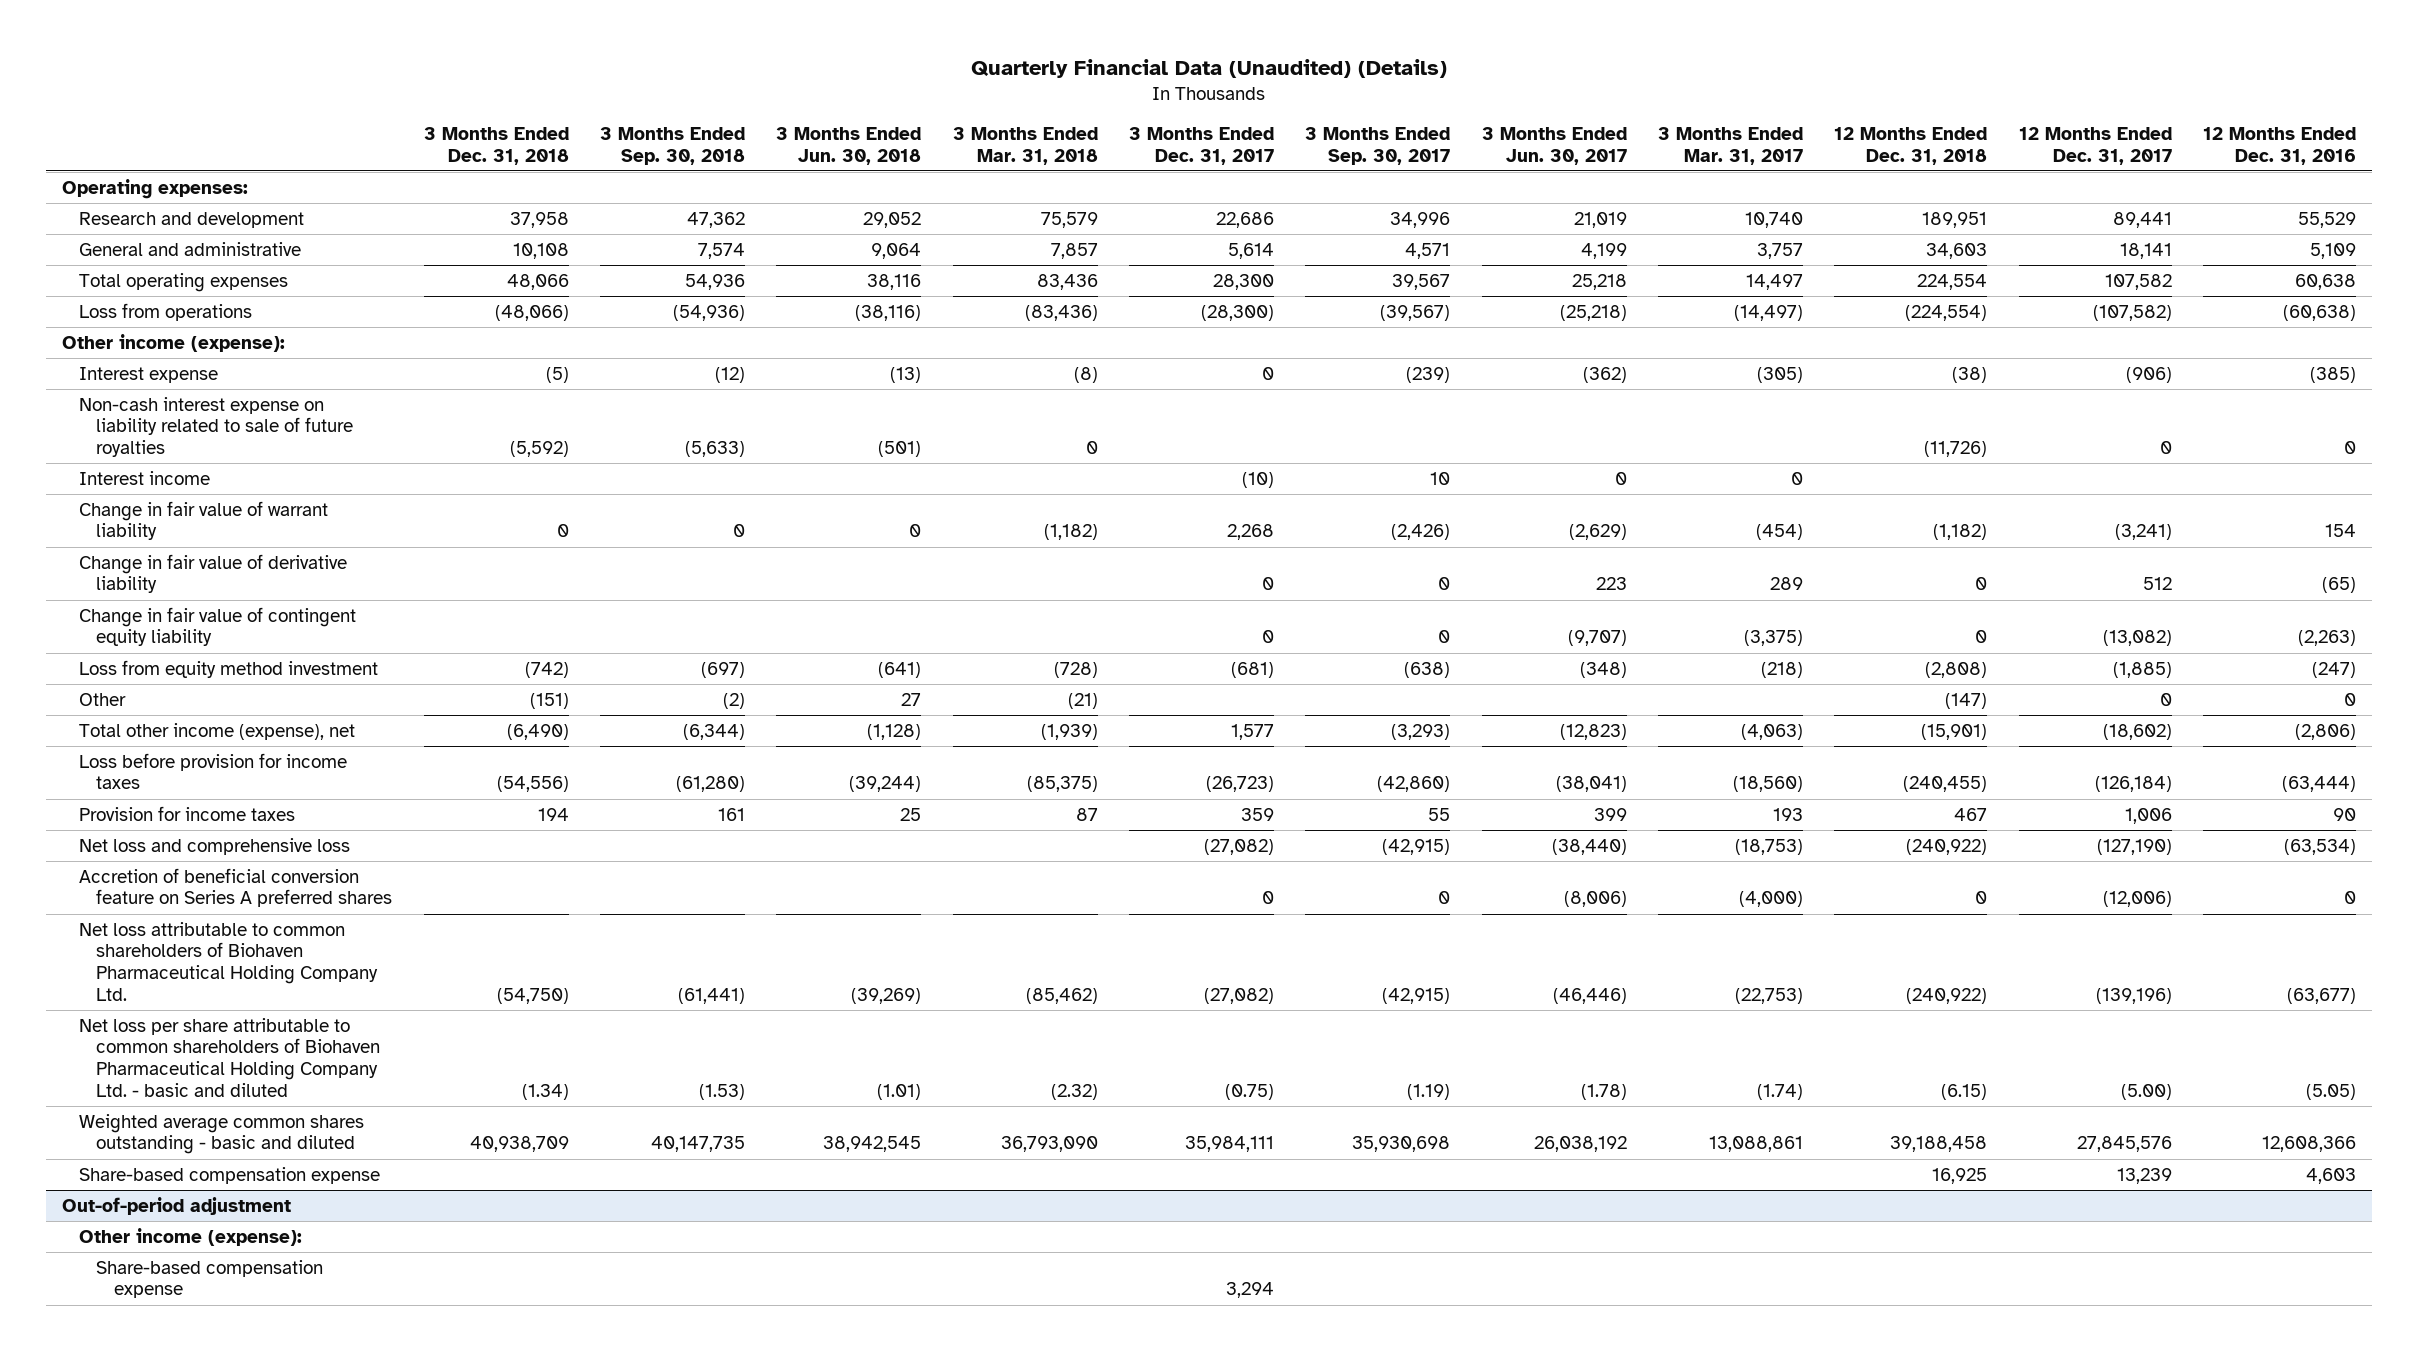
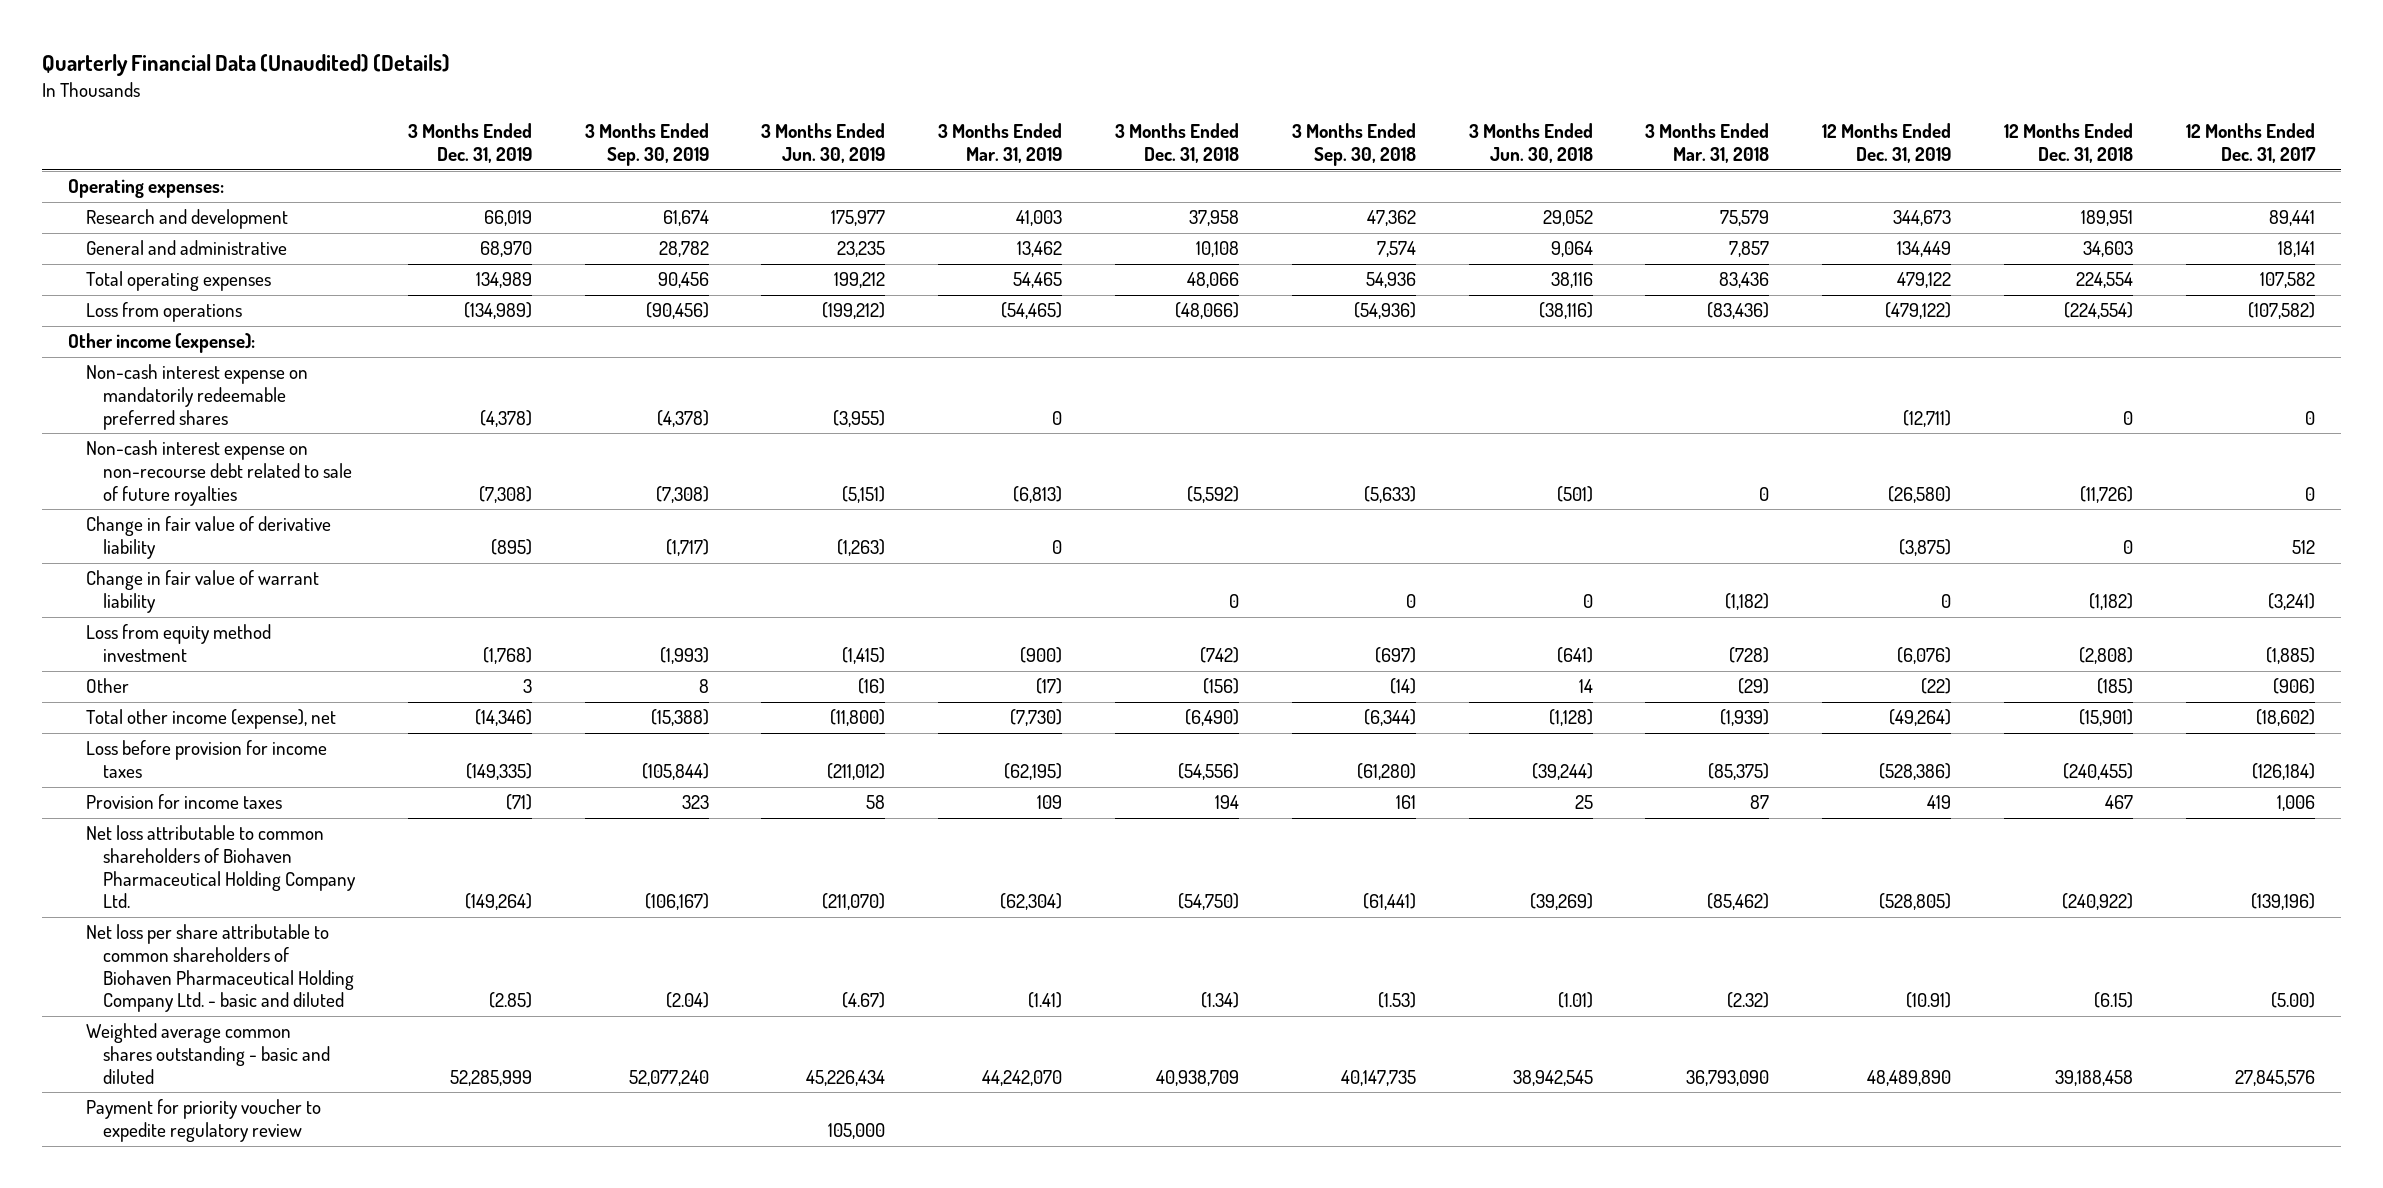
- | 3 Months Ended Dec. 31, 2018 | 3 Months Ended Sep. 30, 2018 | 3 Months Ended Jun. 30, 2018 | 3 Months Ended Mar. 31, 2018 | 3 Months Ended Dec. 31, 2017 | 3 Months Ended Sep. 30, 2017 | 3 Months Ended Jun. 30, 2017 | 3 Months Ended Mar. 31, 2017 | 12 Months Ended Dec. 31, 2018 | 12 Months Ended Dec. 31, 2017 | 12 Months Ended Dec. 31, 2016
+ | 3 Months Ended Dec. 31, 2019 | 3 Months Ended Sep. 30, 2019 | 3 Months Ended Jun. 30, 2019 | 3 Months Ended Mar. 31, 2019 | 3 Months Ended Dec. 31, 2018 | 3 Months Ended Sep. 30, 2018 | 3 Months Ended Jun. 30, 2018 | 3 Months Ended Mar. 31, 2018 | 12 Months Ended Dec. 31, 2019 | 12 Months Ended Dec. 31, 2018 | 12 Months Ended Dec. 31, 2017
- Interest expense | (5) | (12) | (13) | (8) | 0 | (239) | (362) | (305) | (38) | (906) | (385)
- Non-cash interest expense on liability related to sale of future royalties | (5,592) | (5,633) | (501) | 0 | | | | | (11,726) | 0 | 0
- Interest income | | | | | (10) | 10 | 0 | 0 | | |
+ Non-cash interest expense on mandatorily redeemable preferred shares | (4,378) | (4,378) | (3,955) | 0 | | | | | (12,711) | 0 | 0
+ Non-cash interest expense on non-recourse debt related to sale of future royalties | (7,308) | (7,308) | (5,151) | (6,813) | (5,592) | (5,633) | (501) | 0 | (26,580) | (11,726) | 0
- Change in fair value of contingent equity liability | | | | | 0 | 0 | (9,707) | (3,375) | 0 | (13,082) | (2,263)
moved down: Change in fair value of warrant liability | | | | | 0 | 0 | 0 | (1,182) | 0 | (1,182) | (3,241)
- Other | (151) | (2) | 27 | (21) | | | | | (147) | 0 | 0
+ Other | 3 | 8 | (16) | (17) | (156) | (14) | 14 | (29) | (22) | (185) | (906)
- Net loss and comprehensive loss | | | | | (27,082) | (42,915) | (38,440) | (18,753) | (240,922) | (127,190) | (63,534)
- Accretion of beneficial conversion feature on Series A preferred shares | | | | | 0 | 0 | (8,006) | (4,000) | 0 | (12,006) | 0
- Share-based compensation expense | | | | | | | | | 16,925 | 13,239 | 4,603
- Out-of-period adjustment
- Other income (expense):
- Share-based compensation expense | | | | | 3,294 | | | | | |
+ Payment for priority voucher to expedite regulatory review | | | 105,000 | | | | | | | |

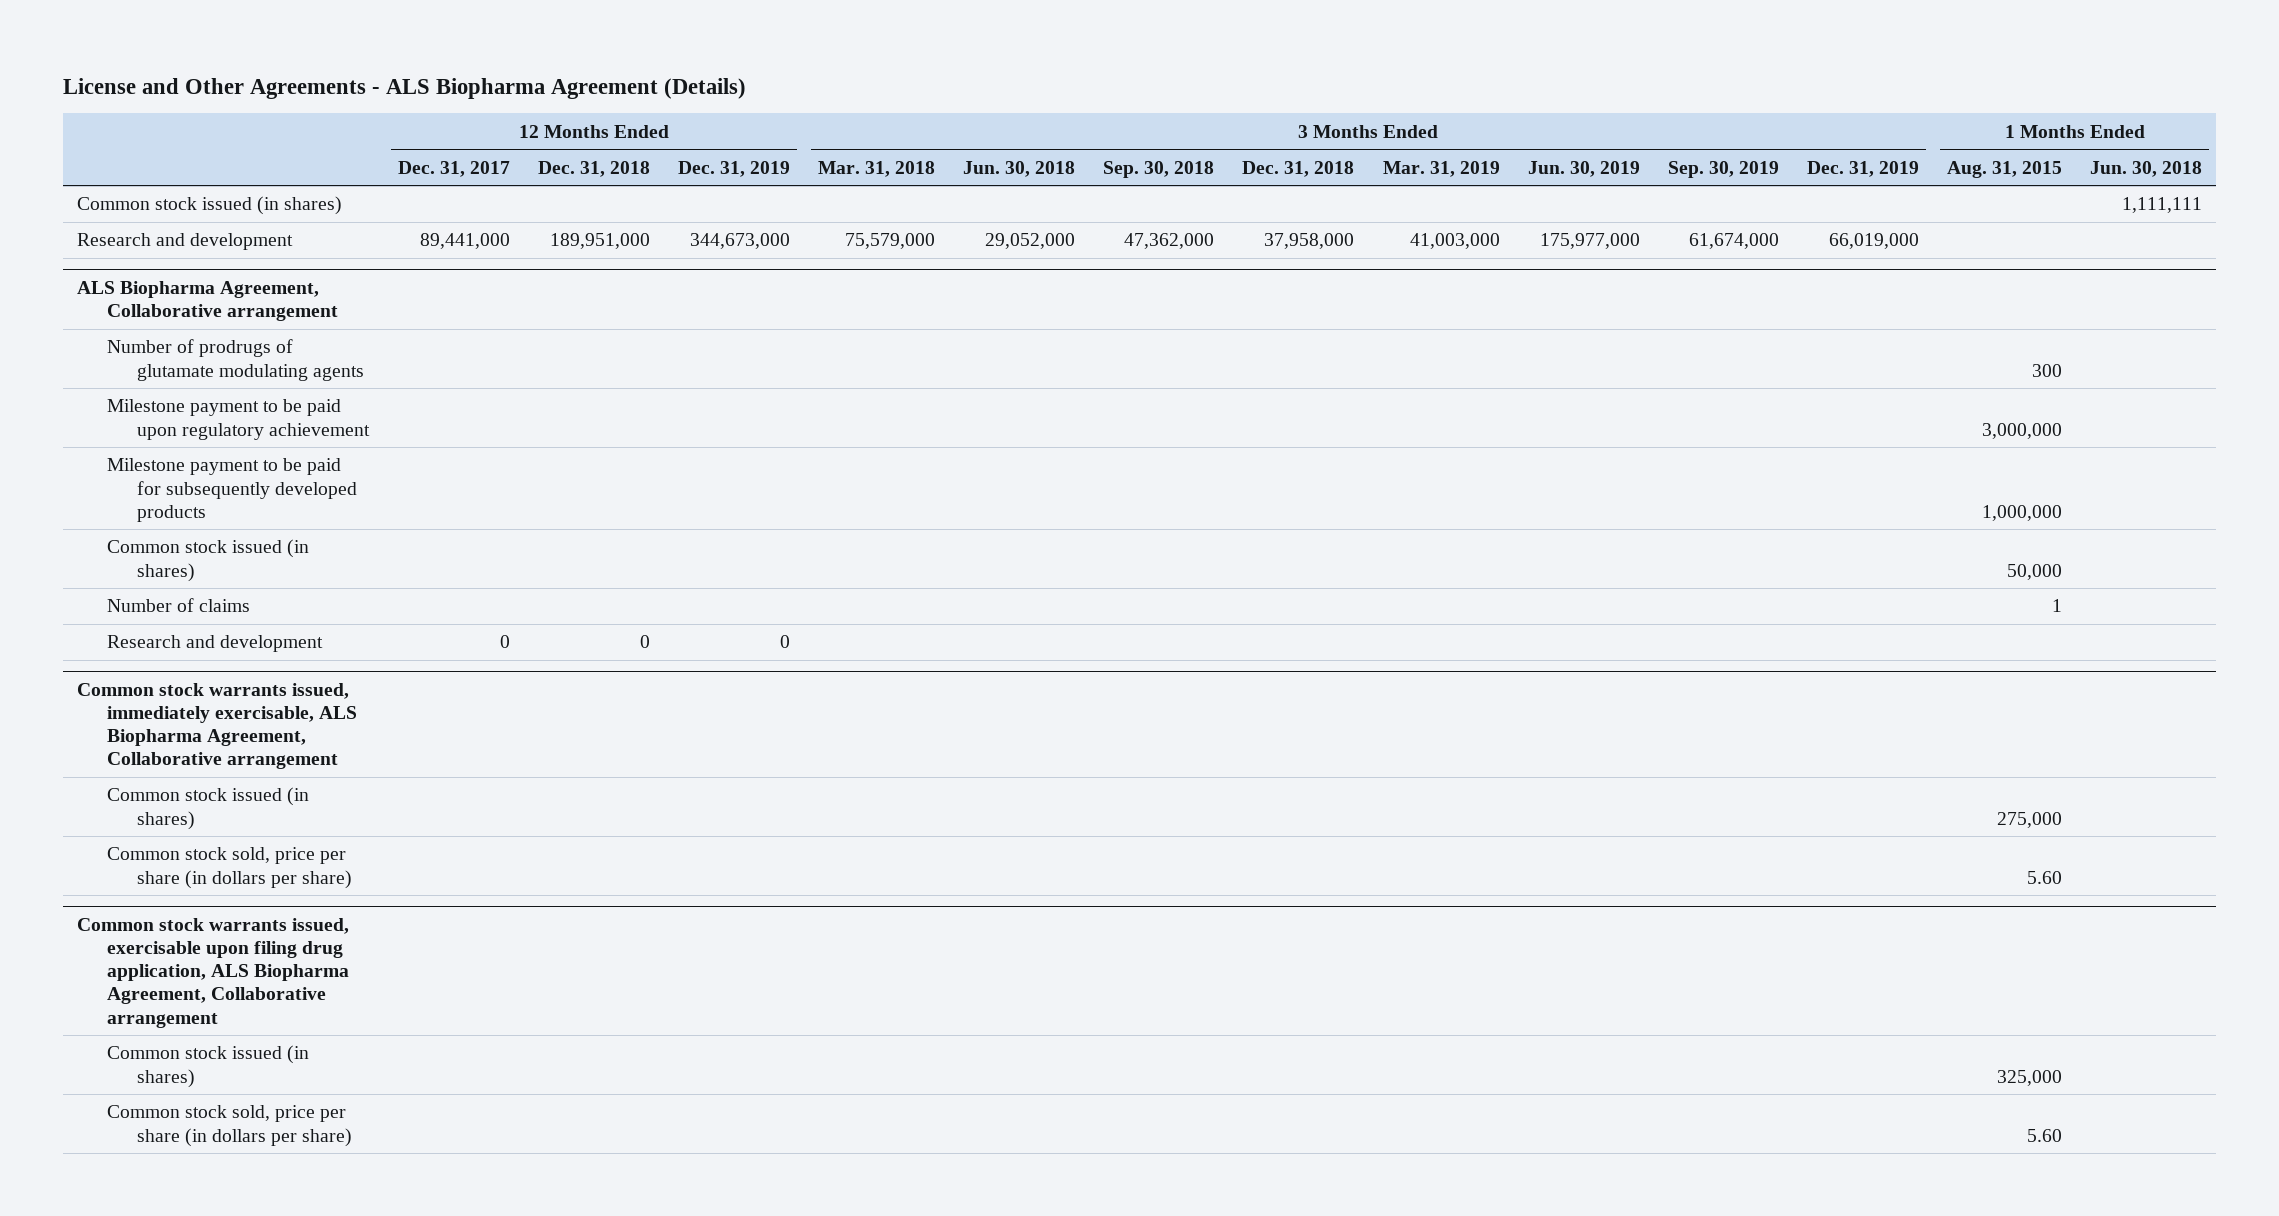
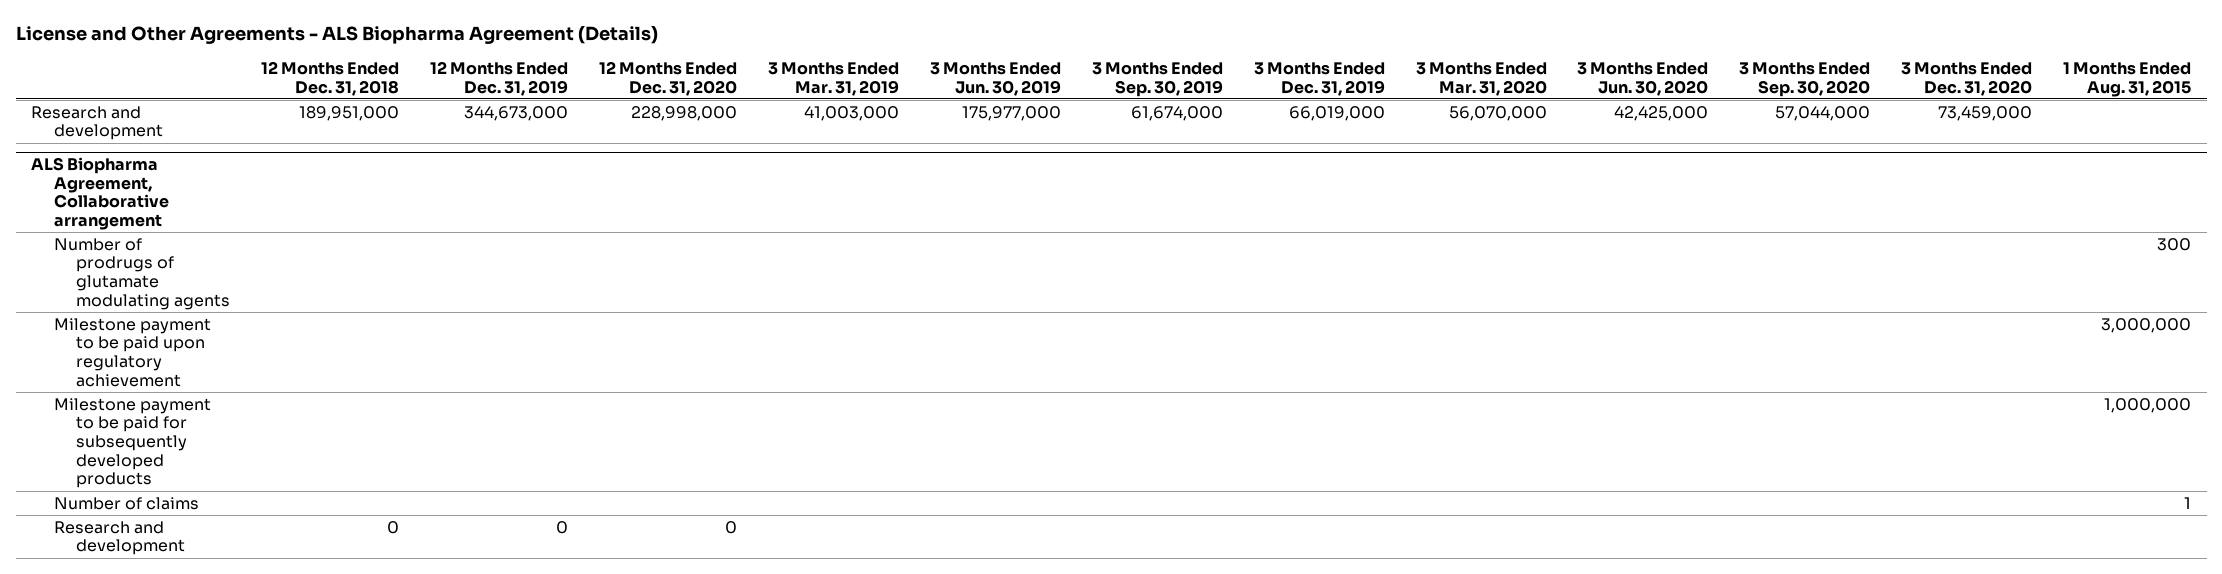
- | 12 Months Ended Dec. 31, 2017 | 12 Months Ended Dec. 31, 2018 | 12 Months Ended Dec. 31, 2019 | 3 Months Ended Mar. 31, 2018 | 3 Months Ended Jun. 30, 2018 | 3 Months Ended Sep. 30, 2018 | 3 Months Ended Dec. 31, 2018 | 3 Months Ended Mar. 31, 2019 | 3 Months Ended Jun. 30, 2019 | 3 Months Ended Sep. 30, 2019 | 3 Months Ended Dec. 31, 2019 | 1 Months Ended Aug. 31, 2015 | 1 Months Ended Jun. 30, 2018
+ | 12 Months Ended Dec. 31, 2018 | 12 Months Ended Dec. 31, 2019 | 12 Months Ended Dec. 31, 2020 | 3 Months Ended Mar. 31, 2019 | 3 Months Ended Jun. 30, 2019 | 3 Months Ended Sep. 30, 2019 | 3 Months Ended Dec. 31, 2019 | 3 Months Ended Mar. 31, 2020 | 3 Months Ended Jun. 30, 2020 | 3 Months Ended Sep. 30, 2020 | 3 Months Ended Dec. 31, 2020 | 1 Months Ended Aug. 31, 2015
- Common stock issued (in shares) | | | | | | | | | | | | | 1,111,111
@ ALS Biopharma Agreement, Collaborative arrangement
- Common stock issued (in shares) | | | | | | | | | | | | 50,000 |
- Common stock warrants issued, immediately exercisable, ALS Biopharma Agreement, Collaborative arrangement
- Common stock issued (in shares) | | | | | | | | | | | | 275,000 |
- Common stock sold, price per share (in dollars per share) | | | | | | | | | | | | 5.60 |
- Common stock warrants issued, exercisable upon filing drug application, ALS Biopharma Agreement, Collaborative arrangement
- Common stock issued (in shares) | | | | | | | | | | | | 325,000 |
- Common stock sold, price per share (in dollars per share) | | | | | | | | | | | | 5.60 |

